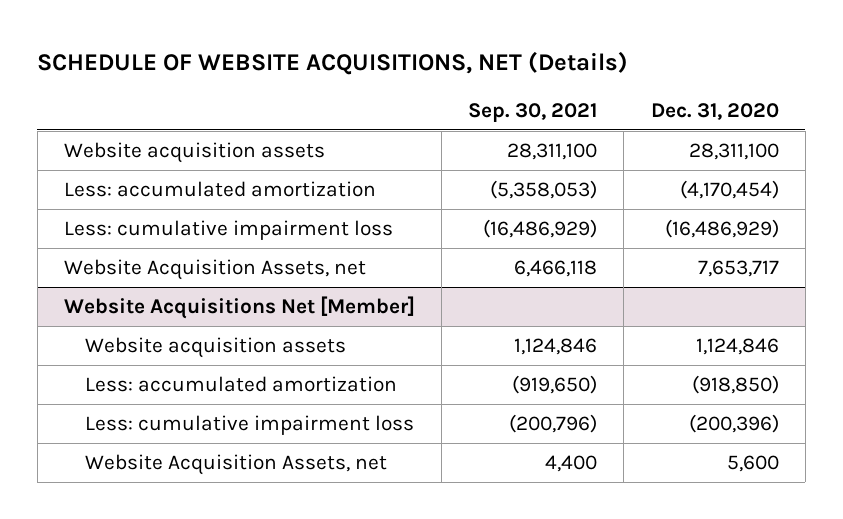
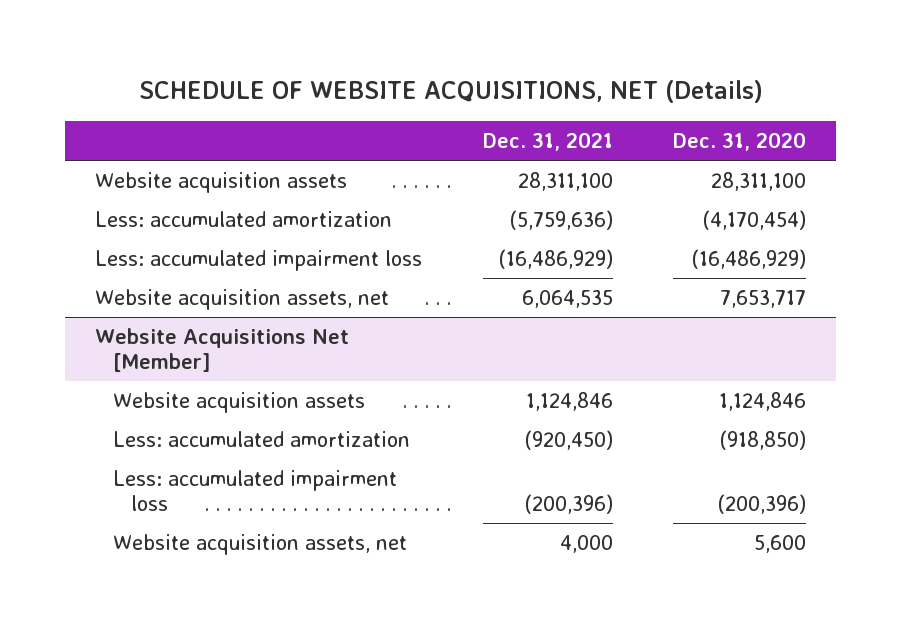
- | Sep. 30, 2021 | Dec. 31, 2020
+ | Dec. 31, 2021 | Dec. 31, 2020
- Less: cumulative impairment loss | (16,486,929) | (16,486,929)
- Website Acquisition Assets, net | 6,466,118 | 7,653,717
+ Less: accumulated impairment loss | (16,486,929) | (16,486,929)
+ Website acquisition assets, net | 6,064,535 | 7,653,717
@ Website Acquisitions Net [Member]
- Less: cumulative impairment loss | (200,796) | (200,396)
- Website Acquisition Assets, net | 4,400 | 5,600
+ Less: accumulated impairment loss | (200,396) | (200,396)
+ Website acquisition assets, net | 4,000 | 5,600

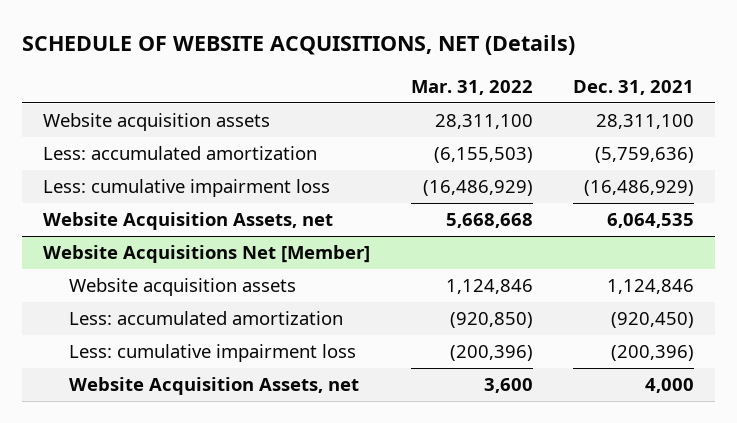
- | Dec. 31, 2021 | Dec. 31, 2020
+ | Mar. 31, 2022 | Dec. 31, 2021
- Less: accumulated impairment loss | (16,486,929) | (16,486,929)
- Website acquisition assets, net | 6,064,535 | 7,653,717
+ Less: cumulative impairment loss | (16,486,929) | (16,486,929)
+ Website Acquisition Assets, net | 5,668,668 | 6,064,535
@ Website Acquisitions Net [Member]
- Less: accumulated impairment loss | (200,396) | (200,396)
- Website acquisition assets, net | 4,000 | 5,600
+ Less: cumulative impairment loss | (200,396) | (200,396)
+ Website Acquisition Assets, net | 3,600 | 4,000

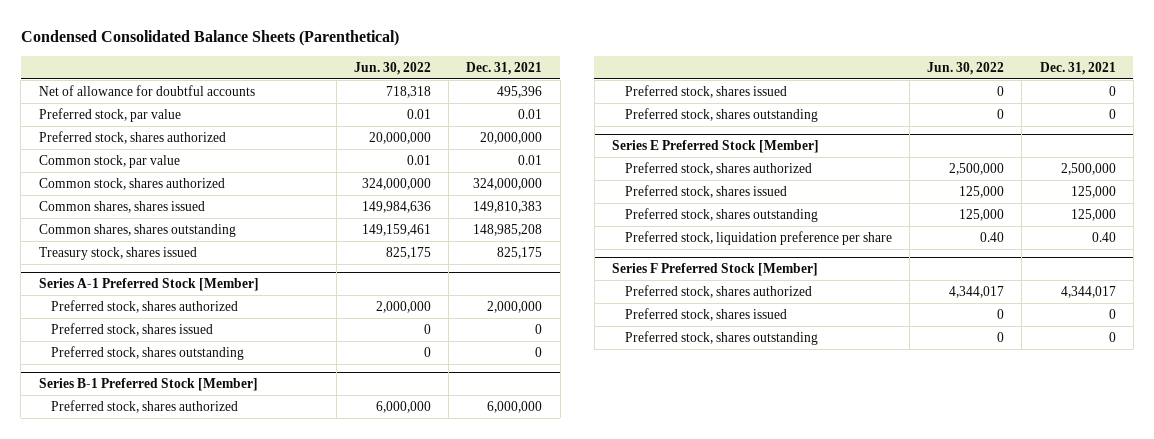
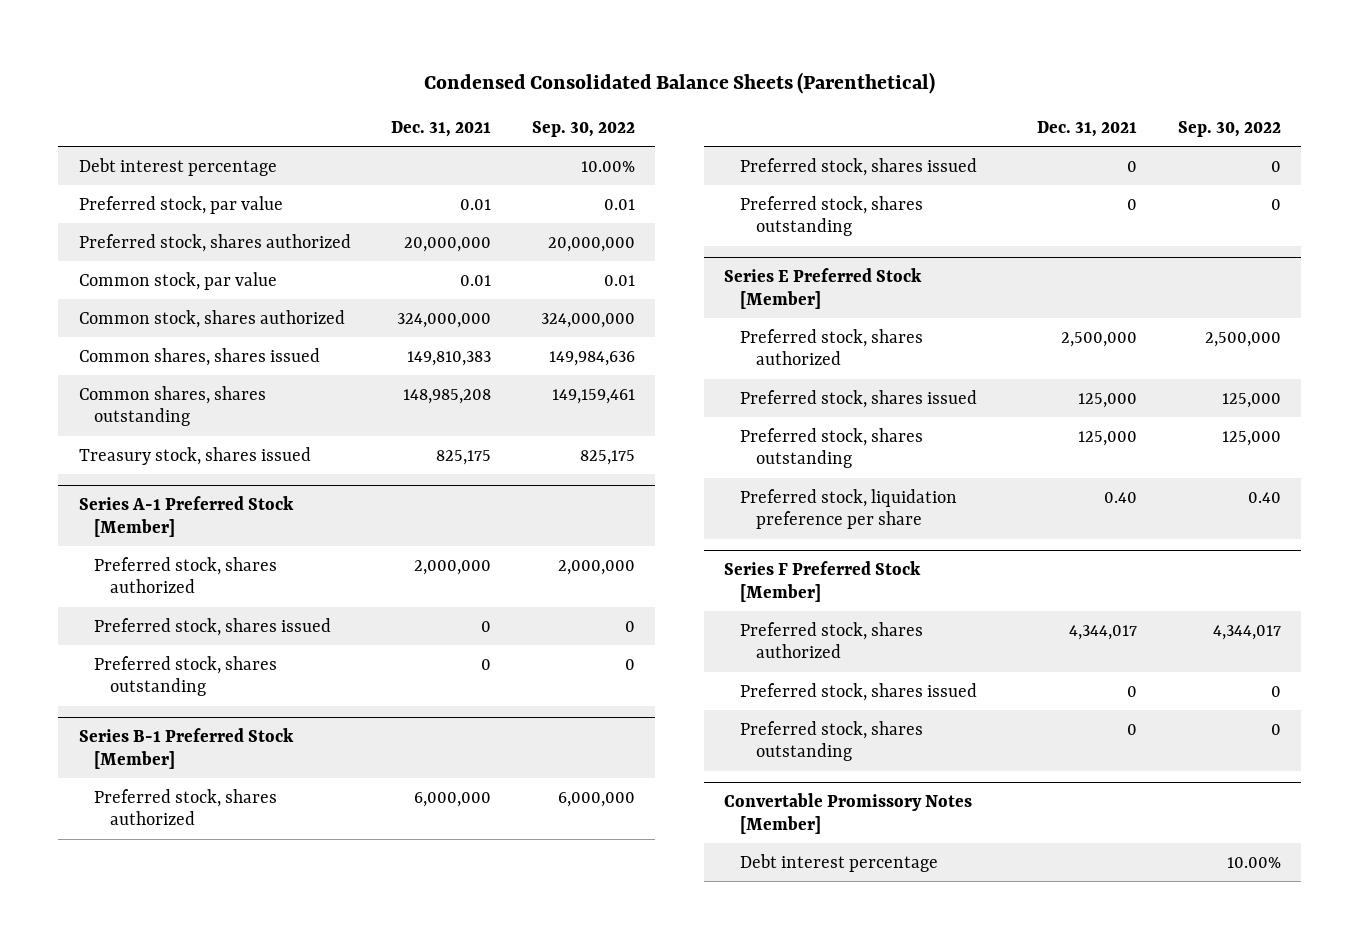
- | Jun. 30, 2022 | Dec. 31, 2021
+ | Dec. 31, 2021 | Sep. 30, 2022
- Net of allowance for doubtful accounts | 718,318 | 495,396
+ Debt interest percentage | | 10.00%
+ Convertable Promissory Notes [Member]
+ Debt interest percentage | | 10.00%

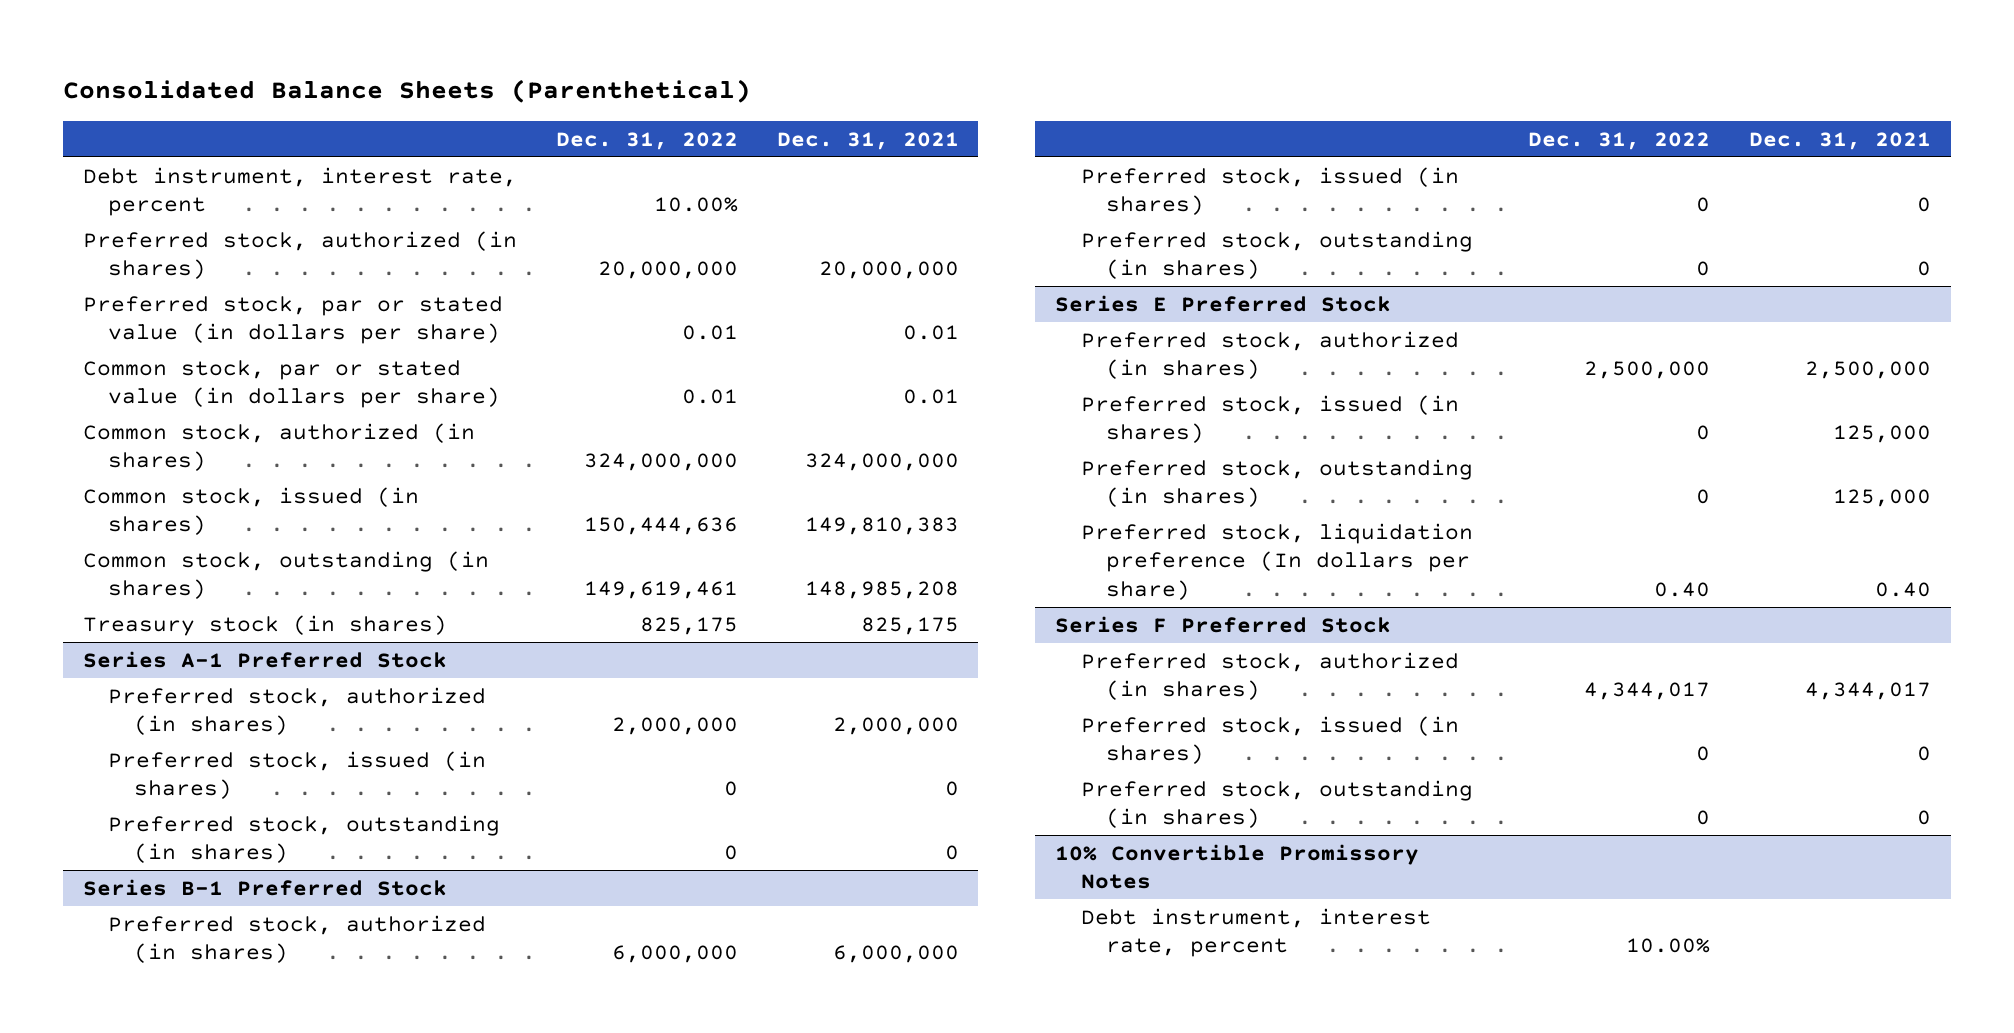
- Condensed Consolidated Balance Sheets (Parenthetical)
+ Consolidated Balance Sheets (Parenthetical)
- | Dec. 31, 2021 | Sep. 30, 2022
+ | Dec. 31, 2022 | Dec. 31, 2021
- Debt interest percentage | | 10.00%
- Preferred stock, par value | 0.01 | 0.01
- Preferred stock, shares authorized | 20,000,000 | 20,000,000
- Common stock, par value | 0.01 | 0.01
- Common stock, shares authorized | 324,000,000 | 324,000,000
- Common shares, shares issued | 149,810,383 | 149,984,636
- Common shares, shares outstanding | 148,985,208 | 149,159,461
- Treasury stock, shares issued | 825,175 | 825,175
- Series A-1 Preferred Stock [Member]
- Preferred stock, shares authorized | 2,000,000 | 2,000,000
- Preferred stock, shares issued | 0 | 0
- Preferred stock, shares outstanding | 0 | 0
- Series B-1 Preferred Stock [Member]
- Preferred stock, shares authorized | 6,000,000 | 6,000,000
- Preferred stock, shares issued | 0 | 0
- Preferred stock, shares outstanding | 0 | 0
- Series E Preferred Stock [Member]
- Preferred stock, shares authorized | 2,500,000 | 2,500,000
- Preferred stock, shares issued | 125,000 | 125,000
- Preferred stock, shares outstanding | 125,000 | 125,000
- Preferred stock, liquidation preference per share | 0.40 | 0.40
- Series F Preferred Stock [Member]
- Preferred stock, shares authorized | 4,344,017 | 4,344,017
- Preferred stock, shares issued | 0 | 0
- Preferred stock, shares outstanding | 0 | 0
- Convertable Promissory Notes [Member]
- Debt interest percentage | | 10.00%
+ Debt instrument, interest rate, percent | 10.00% |
+ Preferred stock, authorized (in shares) | 20,000,000 | 20,000,000
+ Preferred stock, par or stated value (in dollars per share) | 0.01 | 0.01
+ Common stock, par or stated value (in dollars per share) | 0.01 | 0.01
+ Common stock, authorized (in shares) | 324,000,000 | 324,000,000
+ Common stock, issued (in shares) | 150,444,636 | 149,810,383
+ Common stock, outstanding (in shares) | 149,619,461 | 148,985,208
+ Treasury stock (in shares) | 825,175 | 825,175
+ Series A-1 Preferred Stock
+ Preferred stock, authorized (in shares) | 2,000,000 | 2,000,000
+ Preferred stock, issued (in shares) | 0 | 0
+ Preferred stock, outstanding (in shares) | 0 | 0
+ Series B-1 Preferred Stock
+ Preferred stock, authorized (in shares) | 6,000,000 | 6,000,000
+ Preferred stock, issued (in shares) | 0 | 0
+ Preferred stock, outstanding (in shares) | 0 | 0
+ Series E Preferred Stock
+ Preferred stock, authorized (in shares) | 2,500,000 | 2,500,000
+ Preferred stock, issued (in shares) | 0 | 125,000
+ Preferred stock, outstanding (in shares) | 0 | 125,000
+ Preferred stock, liquidation preference (In dollars per share) | 0.40 | 0.40
+ Series F Preferred Stock
+ Preferred stock, authorized (in shares) | 4,344,017 | 4,344,017
+ Preferred stock, issued (in shares) | 0 | 0
+ Preferred stock, outstanding (in shares) | 0 | 0
+ 10% Convertible Promissory Notes
+ Debt instrument, interest rate, percent | 10.00% |

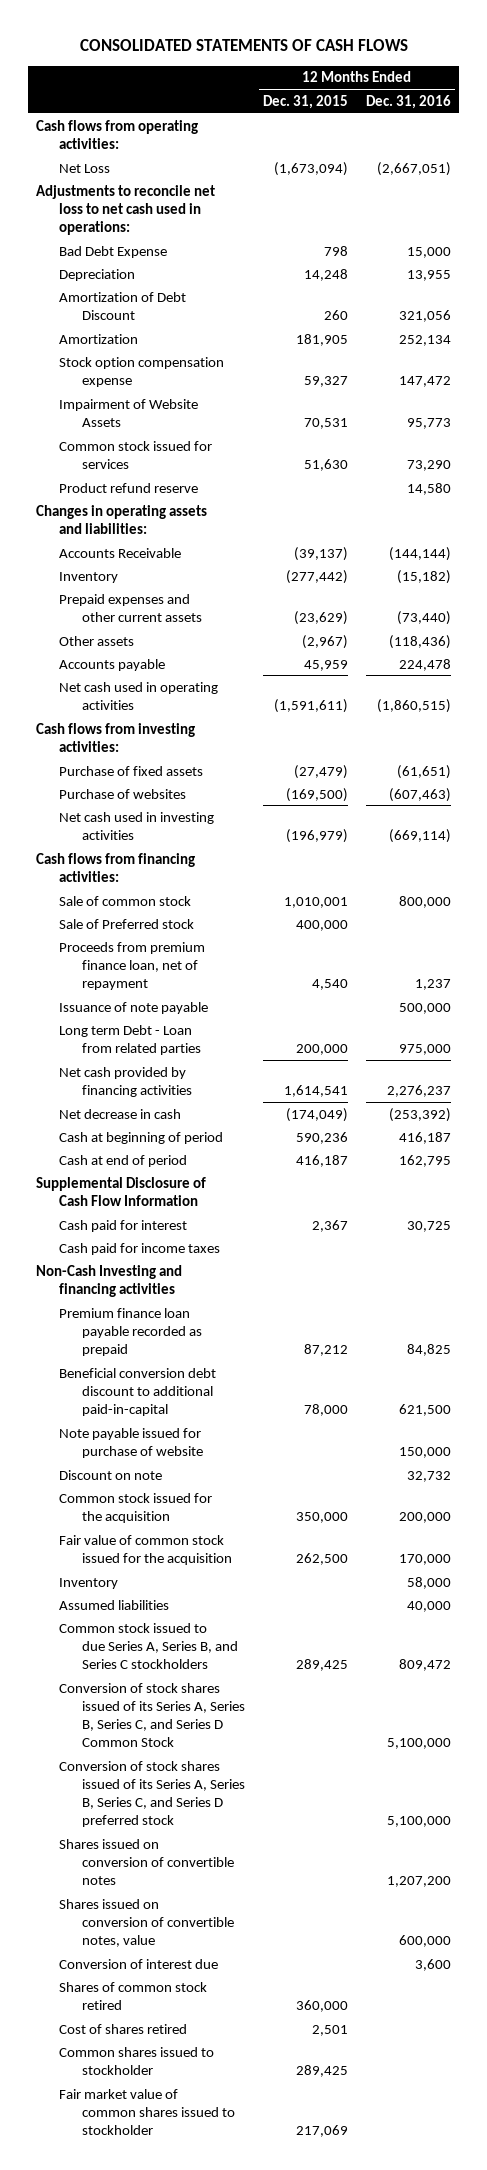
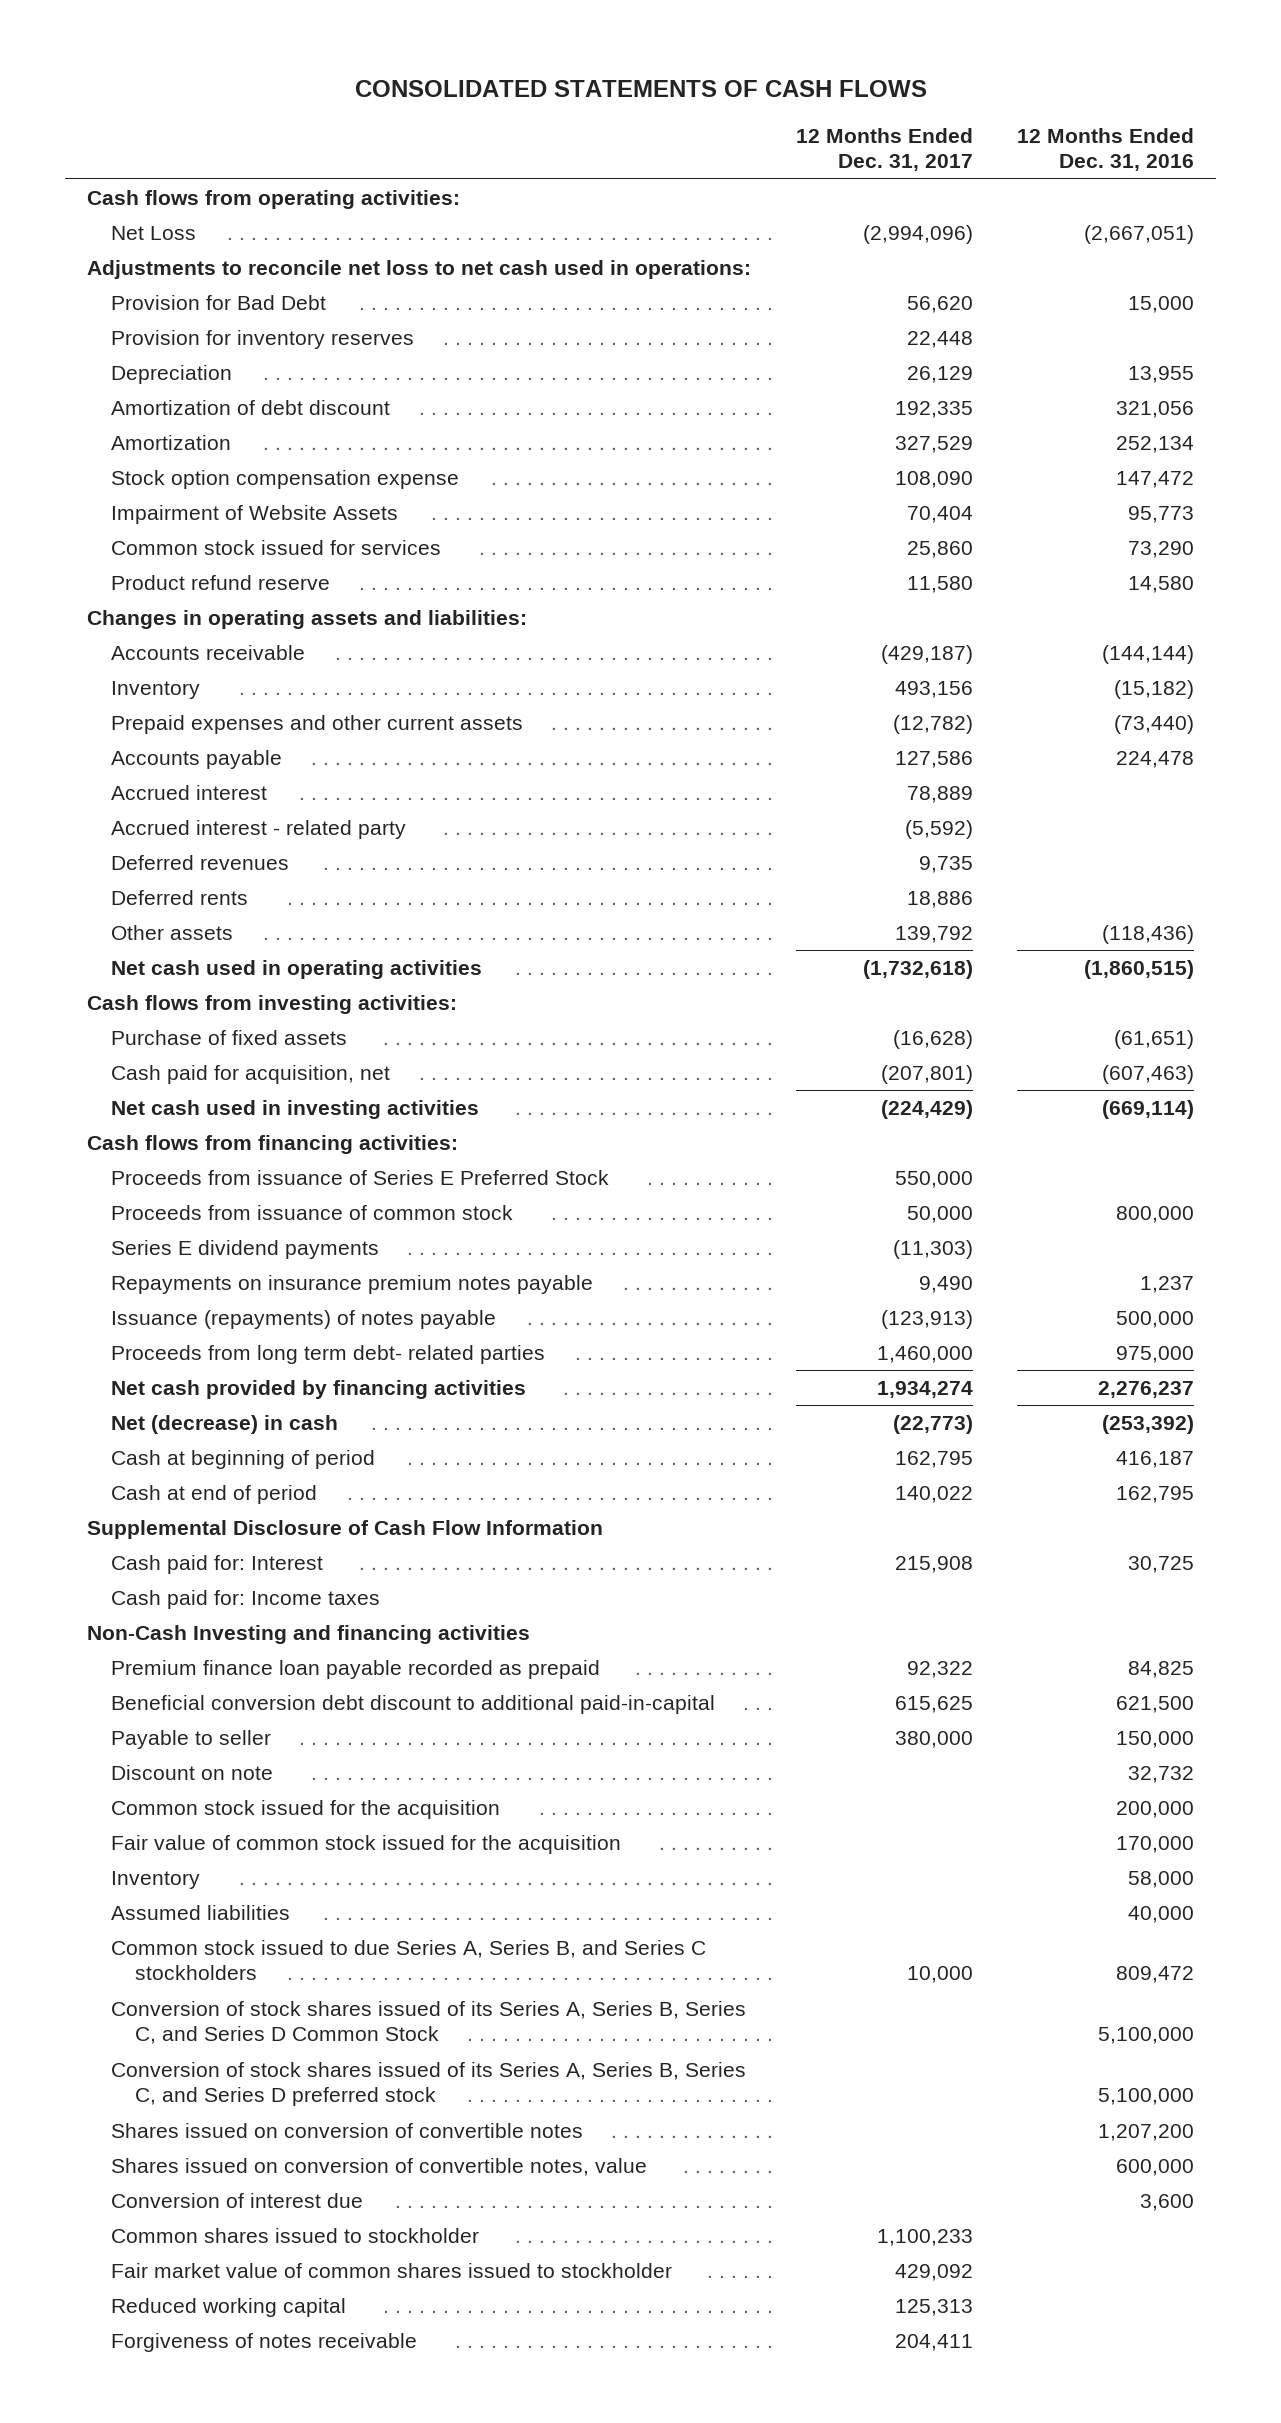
- | 12 Months Ended Dec. 31, 2015 | 12 Months Ended Dec. 31, 2016
+ | 12 Months Ended Dec. 31, 2017 | 12 Months Ended Dec. 31, 2016
- Bad Debt Expense | 798 | 15,000
+ Provision for Bad Debt | 56,620 | 15,000
+ Provision for inventory reserves | 22,448 |
- Amortization of Debt Discount | 260 | 321,056
+ Amortization of debt discount | 192,335 | 321,056
- Accounts Receivable | (39,137) | (144,144)
+ Accounts receivable | (429,187) | (144,144)
+ Accrued interest | 78,889 |
+ Accrued interest - related party | (5,592) |
+ Deferred revenues | 9,735 |
+ Deferred rents | 18,886 |
moved down: Other assets | 139,792 | (118,436)
- Purchase of websites | (169,500) | (607,463)
+ Cash paid for acquisition, net | (207,801) | (607,463)
- Sale of common stock | 1,010,001 | 800,000
- Sale of Preferred stock | 400,000 |
- Proceeds from premium finance loan, net of repayment | 4,540 | 1,237
- Issuance of note payable | | 500,000
- Long term Debt - Loan from related parties | 200,000 | 975,000
+ Proceeds from issuance of Series E Preferred Stock | 550,000 |
+ Proceeds from issuance of common stock | 50,000 | 800,000
+ Series E dividend payments | (11,303) |
+ Repayments on insurance premium notes payable | 9,490 | 1,237
+ Issuance (repayments) of notes payable | (123,913) | 500,000
+ Proceeds from long term debt- related parties | 1,460,000 | 975,000
- Net decrease in cash | (174,049) | (253,392)
+ Net (decrease) in cash | (22,773) | (253,392)
- Cash paid for interest | 2,367 | 30,725
- Cash paid for income taxes
+ Cash paid for: Interest | 215,908 | 30,725
+ Cash paid for: Income taxes
- Note payable issued for purchase of website | | 150,000
+ Payable to seller | 380,000 | 150,000
- Shares of common stock retired | 360,000 |
- Cost of shares retired | 2,501 |
+ Reduced working capital | 125,313 |
+ Forgiveness of notes receivable | 204,411 |

